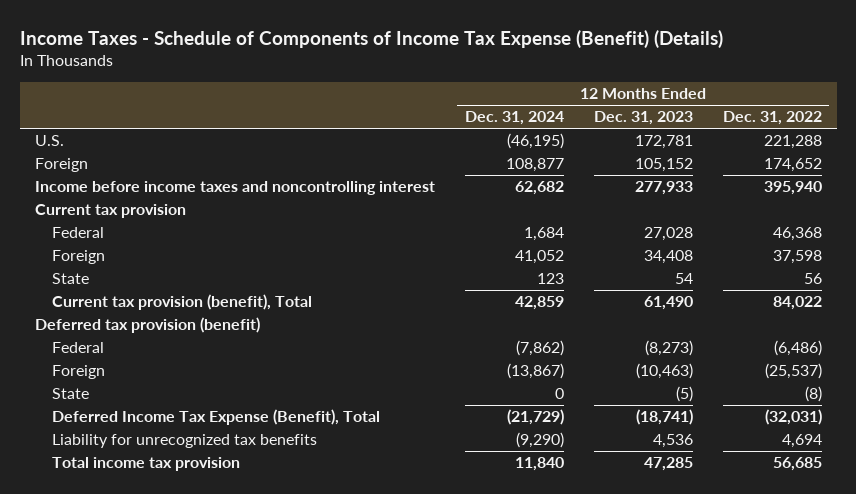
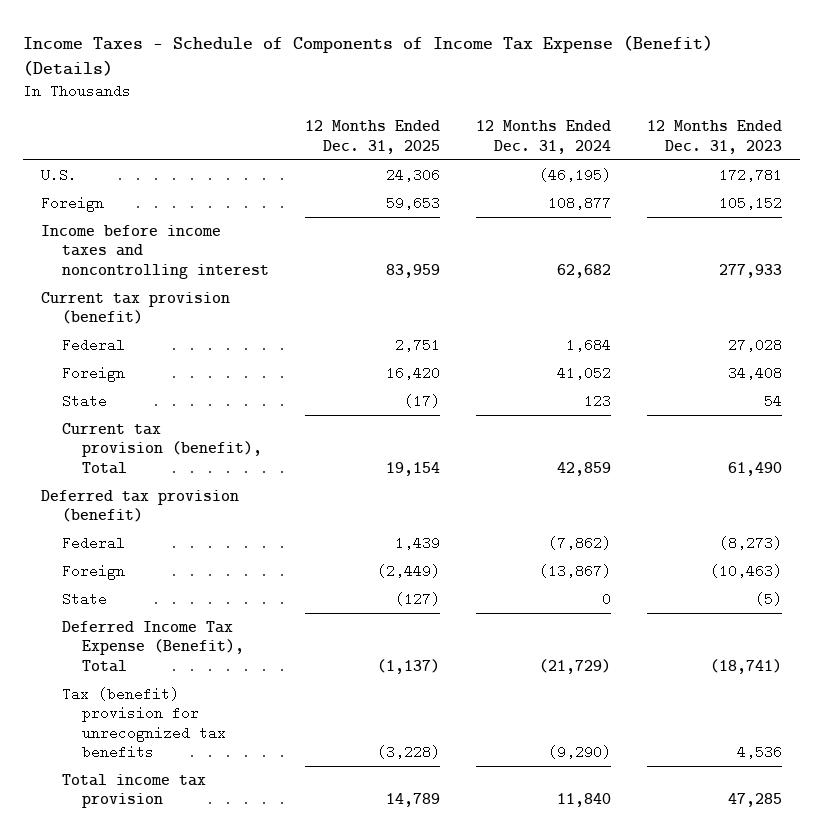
- | 12 Months Ended Dec. 31, 2024 | 12 Months Ended Dec. 31, 2023 | 12 Months Ended Dec. 31, 2022
+ | 12 Months Ended Dec. 31, 2025 | 12 Months Ended Dec. 31, 2024 | 12 Months Ended Dec. 31, 2023
- Current tax provision
+ Current tax provision (benefit)
- Liability for unrecognized tax benefits | (9,290) | 4,536 | 4,694
+ Tax (benefit) provision for unrecognized tax benefits | (3,228) | (9,290) | 4,536

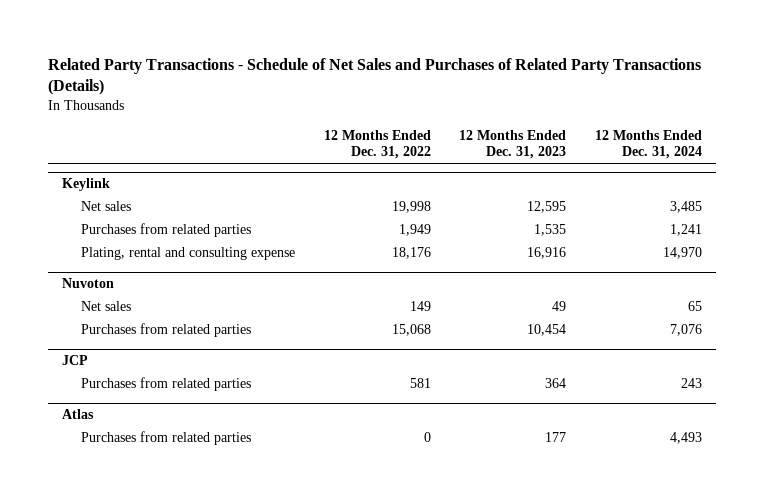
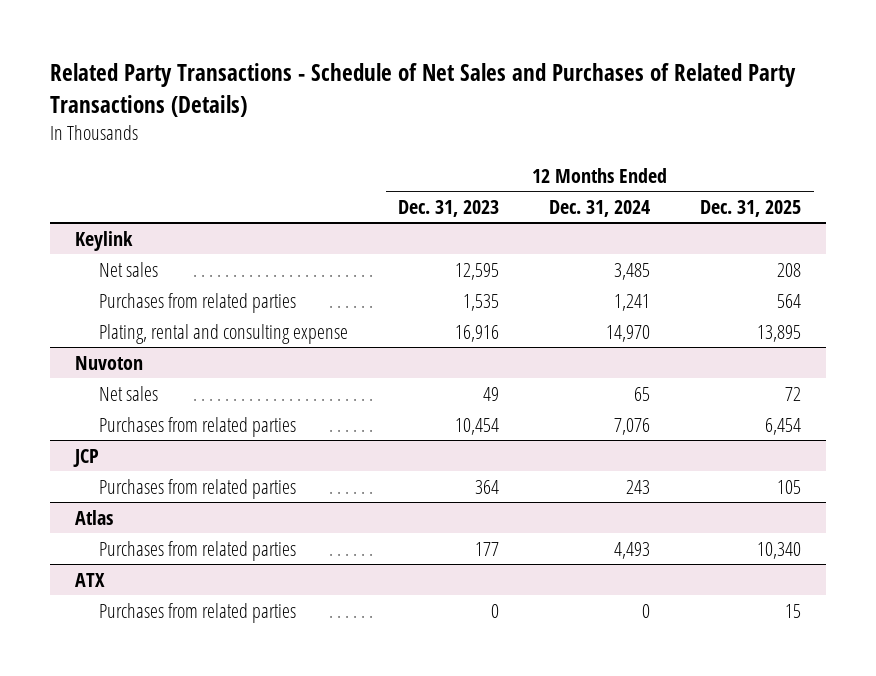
- | 12 Months Ended Dec. 31, 2022 | 12 Months Ended Dec. 31, 2023 | 12 Months Ended Dec. 31, 2024
+ | 12 Months Ended Dec. 31, 2023 | 12 Months Ended Dec. 31, 2024 | 12 Months Ended Dec. 31, 2025
+ ATX
+ Purchases from related parties | 0 | 0 | 15

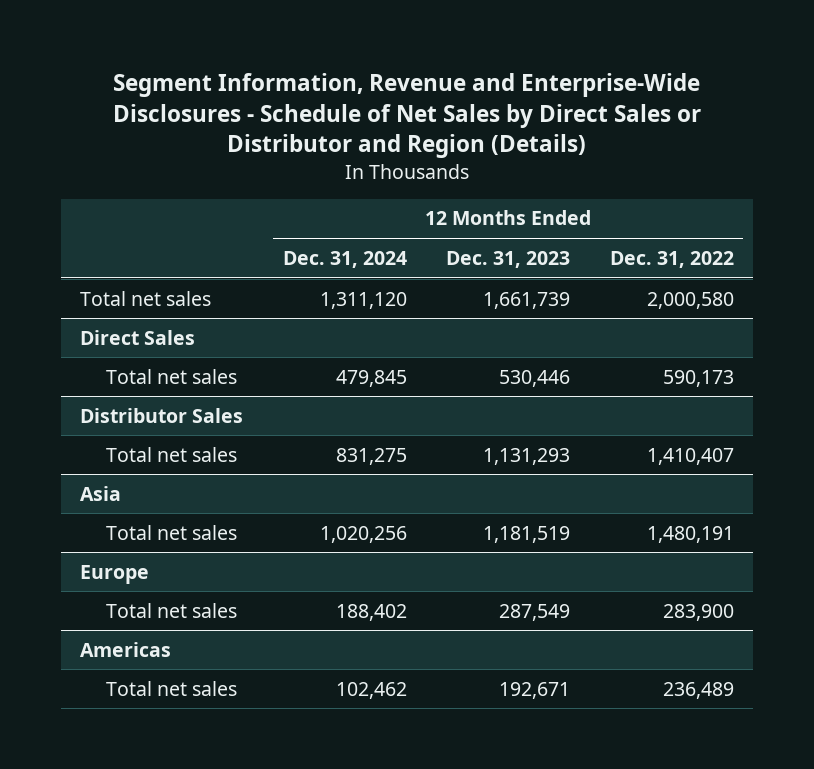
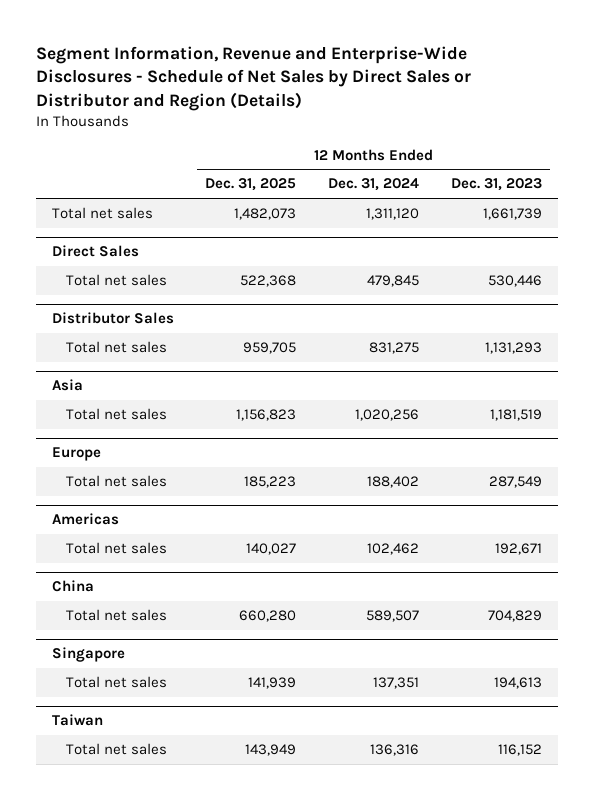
- | 12 Months Ended Dec. 31, 2024 | 12 Months Ended Dec. 31, 2023 | 12 Months Ended Dec. 31, 2022
+ | 12 Months Ended Dec. 31, 2025 | 12 Months Ended Dec. 31, 2024 | 12 Months Ended Dec. 31, 2023
+ China
+ Total net sales | 660,280 | 589,507 | 704,829
+ Singapore
+ Total net sales | 141,939 | 137,351 | 194,613
+ Taiwan
+ Total net sales | 143,949 | 136,316 | 116,152

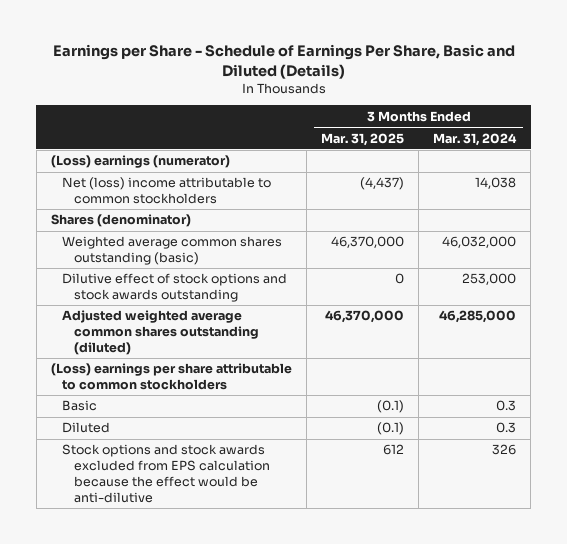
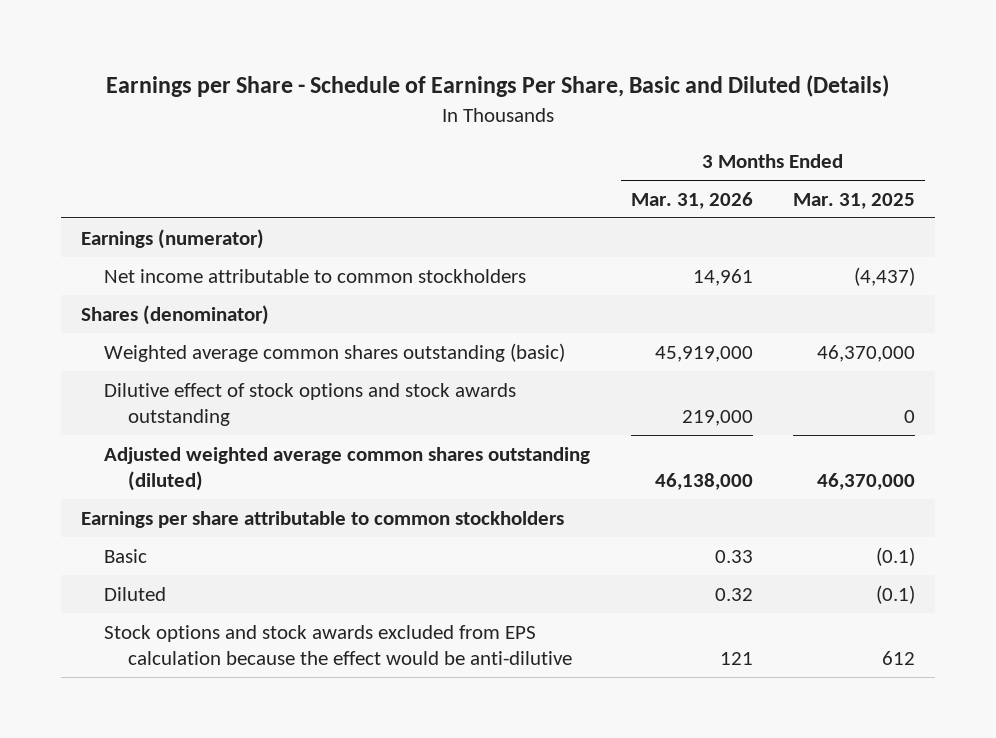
- | 3 Months Ended Mar. 31, 2025 | 3 Months Ended Mar. 31, 2024
+ | 3 Months Ended Mar. 31, 2026 | 3 Months Ended Mar. 31, 2025
- (Loss) earnings (numerator)
- Net (loss) income attributable to common stockholders | (4,437) | 14,038
+ Earnings (numerator)
+ Net income attributable to common stockholders | 14,961 | (4,437)
- (Loss) earnings per share attributable to common stockholders
+ Earnings per share attributable to common stockholders

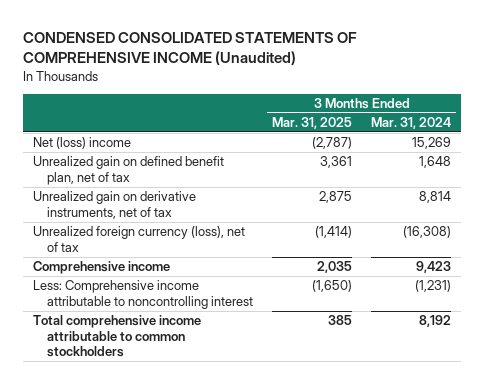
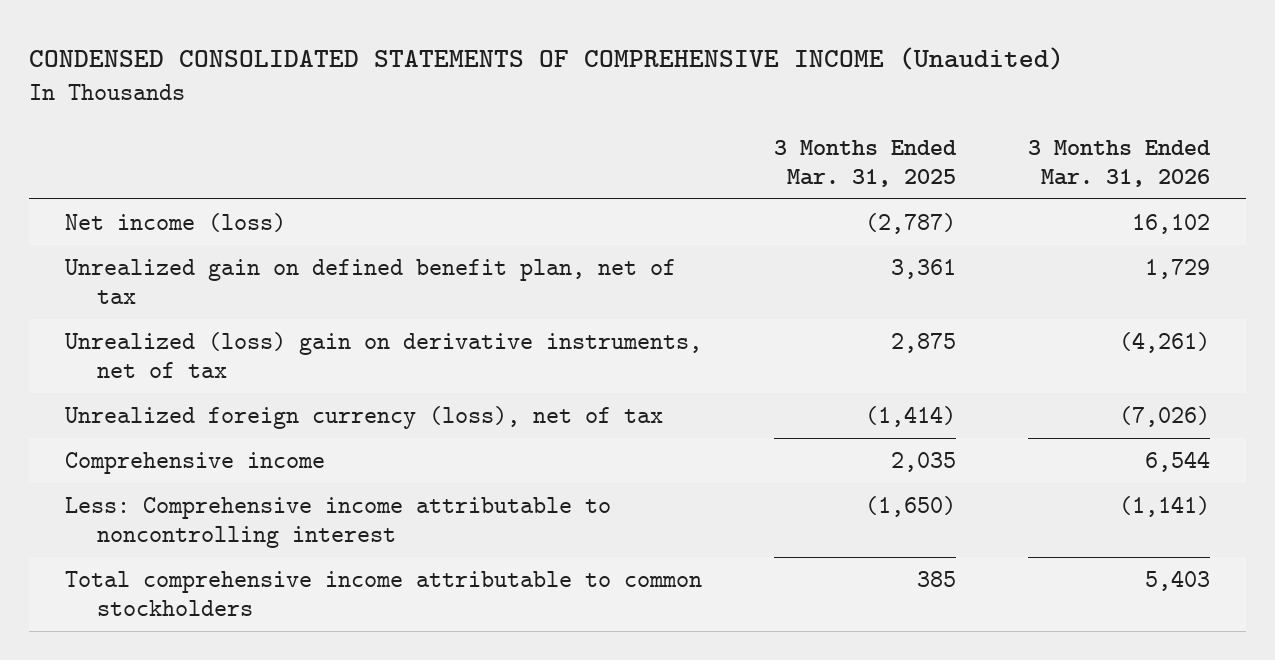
- | 3 Months Ended Mar. 31, 2025 | 3 Months Ended Mar. 31, 2024
+ | 3 Months Ended Mar. 31, 2025 | 3 Months Ended Mar. 31, 2026
- Net (loss) income | (2,787) | 15,269
+ Net income (loss) | (2,787) | 16,102
- Unrealized gain on derivative instruments, net of tax | 2,875 | 8,814
+ Unrealized (loss) gain on derivative instruments, net of tax | 2,875 | (4,261)

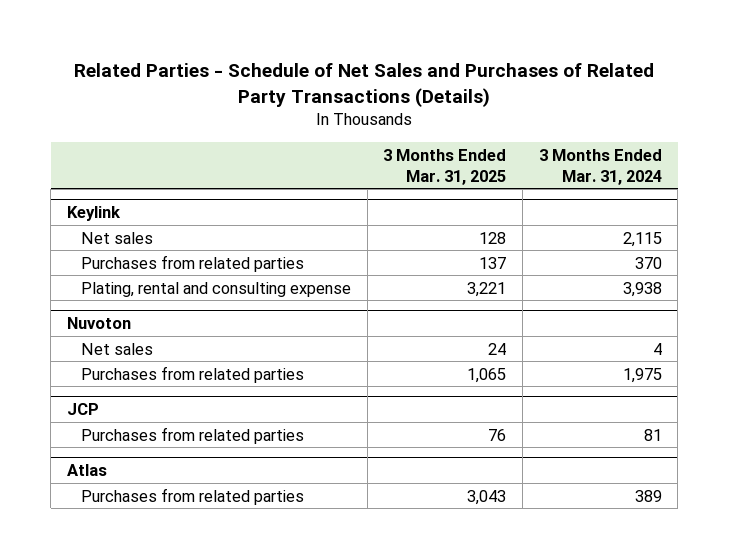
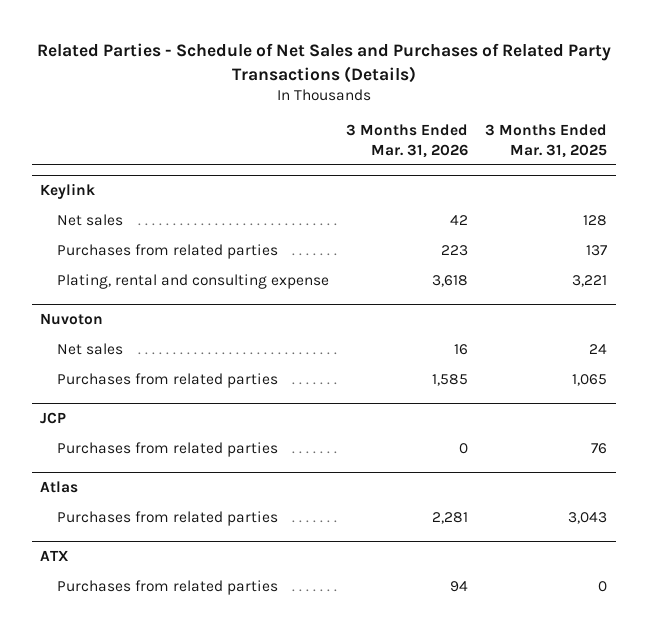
- | 3 Months Ended Mar. 31, 2025 | 3 Months Ended Mar. 31, 2024
+ | 3 Months Ended Mar. 31, 2026 | 3 Months Ended Mar. 31, 2025
+ ATX
+ Purchases from related parties | 94 | 0

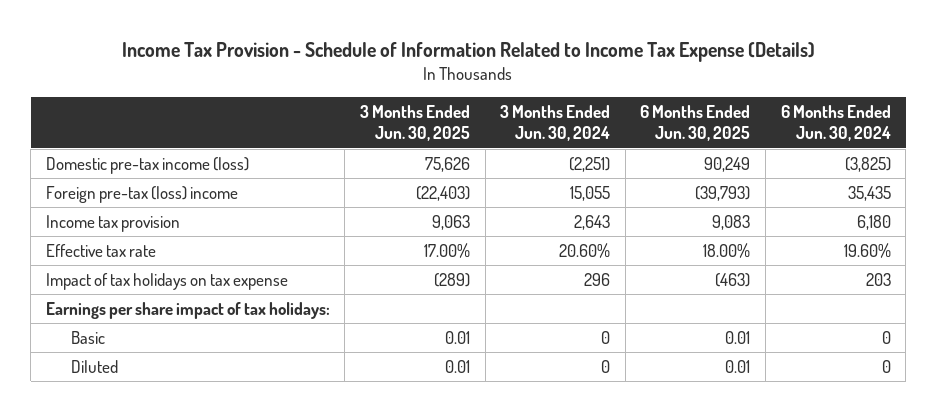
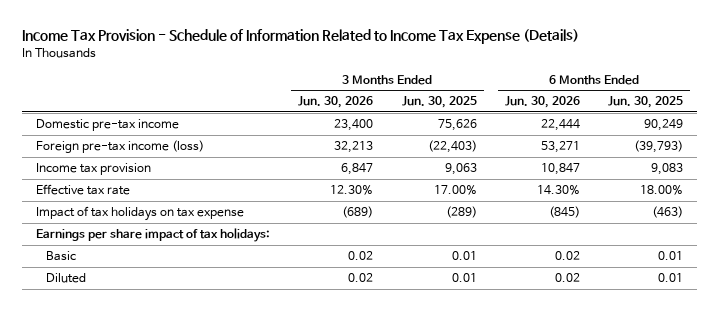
- | 3 Months Ended Jun. 30, 2025 | 3 Months Ended Jun. 30, 2024 | 6 Months Ended Jun. 30, 2025 | 6 Months Ended Jun. 30, 2024
+ | 3 Months Ended Jun. 30, 2026 | 3 Months Ended Jun. 30, 2025 | 6 Months Ended Jun. 30, 2026 | 6 Months Ended Jun. 30, 2025
- Domestic pre-tax income (loss) | 75,626 | (2,251) | 90,249 | (3,825)
- Foreign pre-tax (loss) income | (22,403) | 15,055 | (39,793) | 35,435
+ Domestic pre-tax income | 23,400 | 75,626 | 22,444 | 90,249
+ Foreign pre-tax income (loss) | 32,213 | (22,403) | 53,271 | (39,793)

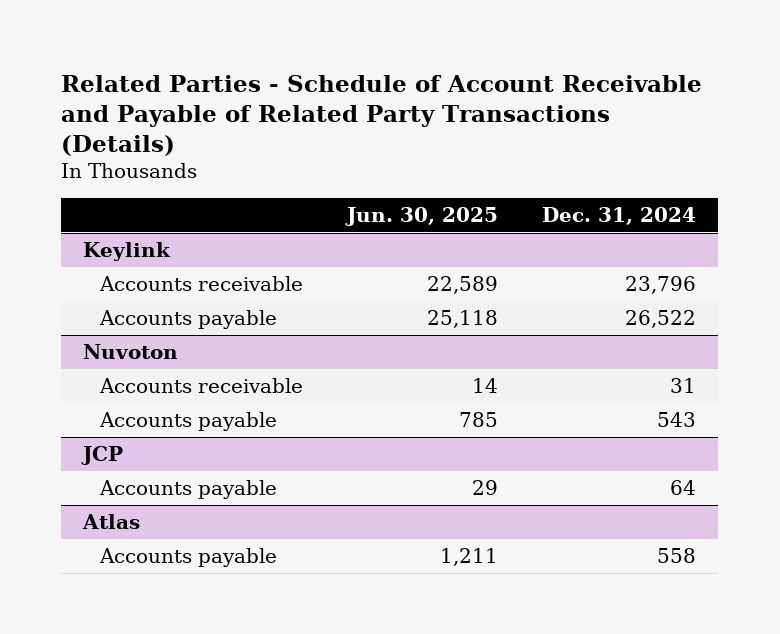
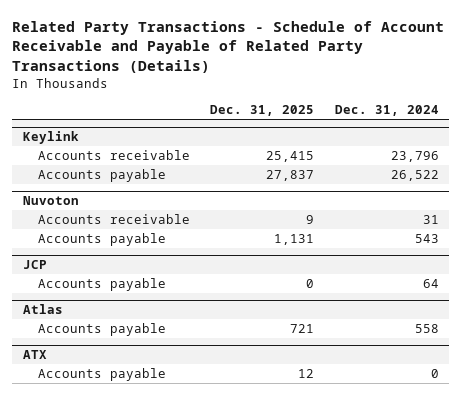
- Related Parties - Schedule of Account Receivable and Payable of Related Party Transactions (Details)
+ Related Party Transactions - Schedule of Account Receivable and Payable of Related Party Transactions (Details)
- | Jun. 30, 2025 | Dec. 31, 2024
+ | Dec. 31, 2025 | Dec. 31, 2024
+ ATX
+ Accounts payable | 12 | 0

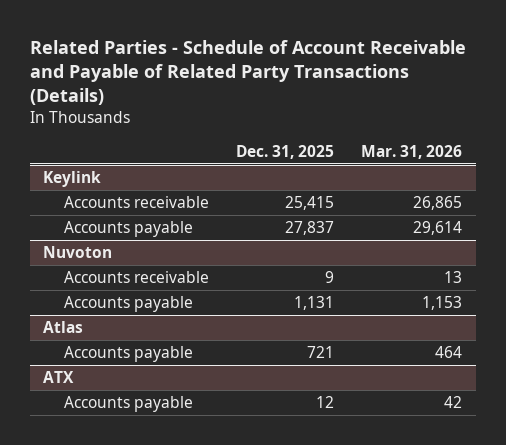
- Related Party Transactions - Schedule of Account Receivable and Payable of Related Party Transactions (Details)
+ Related Parties - Schedule of Account Receivable and Payable of Related Party Transactions (Details)
- | Dec. 31, 2025 | Dec. 31, 2024
+ | Dec. 31, 2025 | Mar. 31, 2026
- JCP
- Accounts payable | 0 | 64

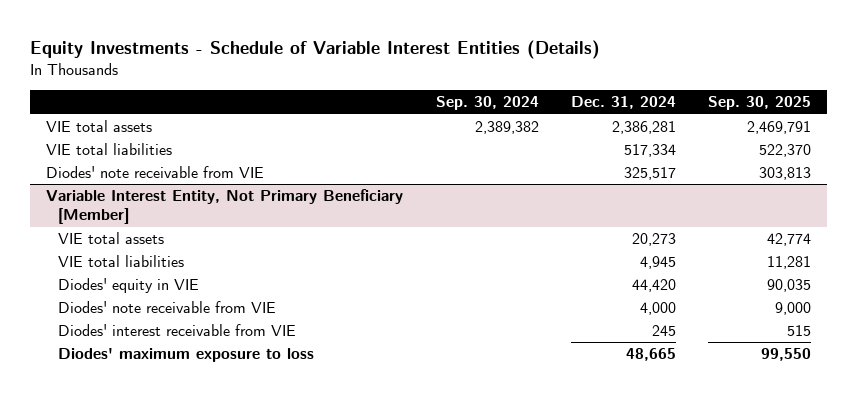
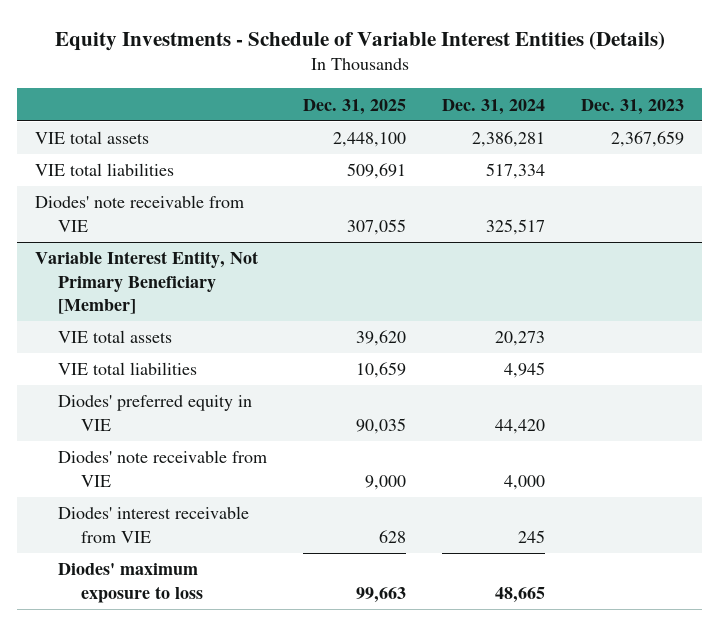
- | Sep. 30, 2024 | Dec. 31, 2024 | Sep. 30, 2025
+ | Dec. 31, 2025 | Dec. 31, 2024 | Dec. 31, 2023
@ Variable Interest Entity, Not Primary Beneficiary [Member]
- Diodes' equity in VIE | | 44,420 | 90,035
+ Diodes' preferred equity in VIE | 90,035 | 44,420 |

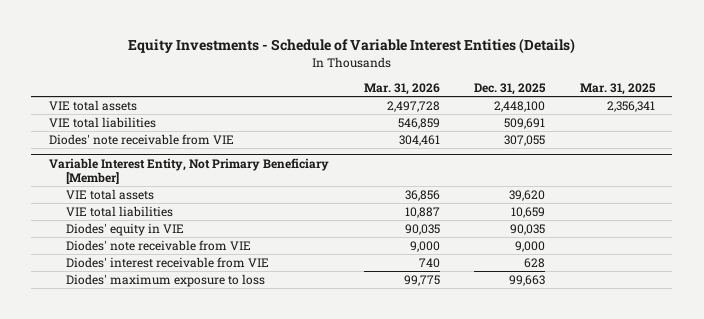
- | Dec. 31, 2025 | Dec. 31, 2024 | Dec. 31, 2023
+ | Mar. 31, 2026 | Dec. 31, 2025 | Mar. 31, 2025
@ Variable Interest Entity, Not Primary Beneficiary [Member]
- Diodes' preferred equity in VIE | 90,035 | 44,420 |
+ Diodes' equity in VIE | 90,035 | 90,035 |

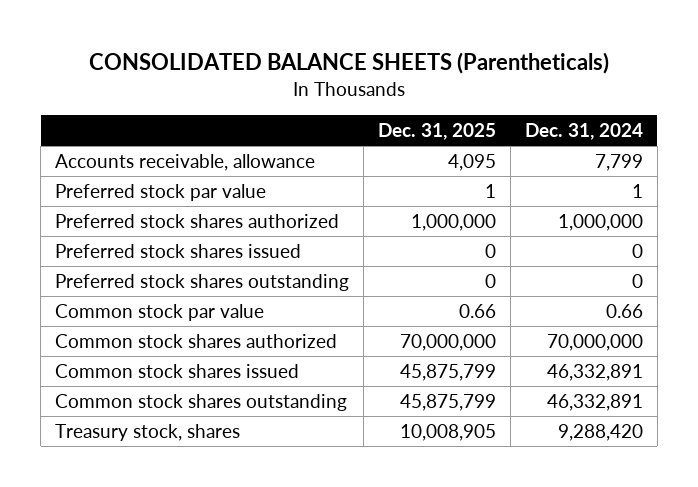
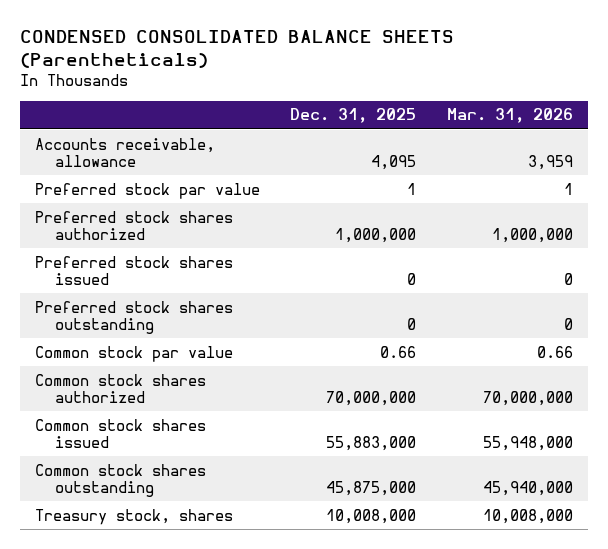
- CONSOLIDATED BALANCE SHEETS (Parentheticals)
+ CONDENSED CONSOLIDATED BALANCE SHEETS (Parentheticals)
- | Dec. 31, 2025 | Dec. 31, 2024
+ | Dec. 31, 2025 | Mar. 31, 2026
- Common stock shares issued | 45,875,799 | 46,332,891
- Common stock shares outstanding | 45,875,799 | 46,332,891
- Treasury stock, shares | 10,008,905 | 9,288,420
+ Common stock shares issued | 55,883,000 | 55,948,000
+ Common stock shares outstanding | 45,875,000 | 45,940,000
+ Treasury stock, shares | 10,008,000 | 10,008,000

